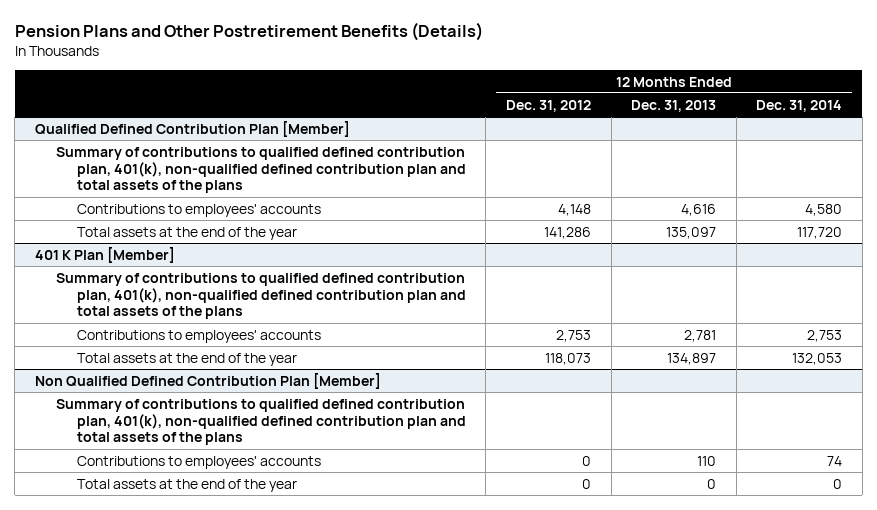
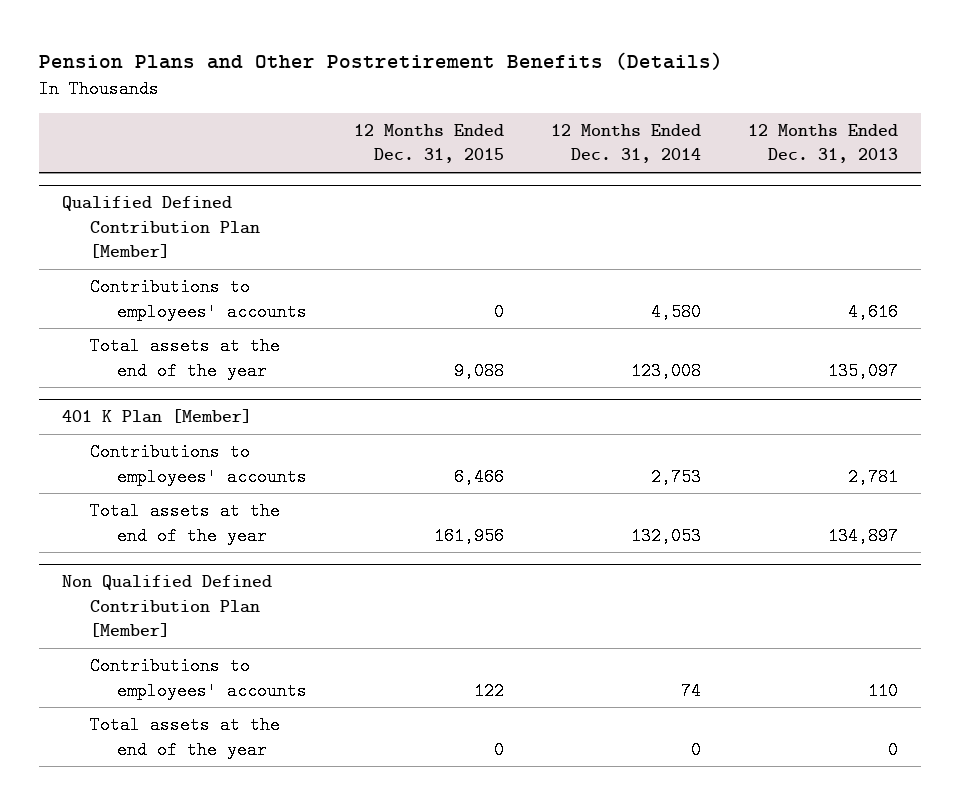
- | 12 Months Ended Dec. 31, 2012 | 12 Months Ended Dec. 31, 2013 | 12 Months Ended Dec. 31, 2014
+ | 12 Months Ended Dec. 31, 2015 | 12 Months Ended Dec. 31, 2014 | 12 Months Ended Dec. 31, 2013
@ Qualified Defined Contribution Plan [Member]
- Summary of contributions to qualified defined contribution plan, 401(k), non-qualified defined contribution plan and total assets of the plans
- Total assets at the end of the year | 141,286 | 135,097 | 117,720
+ Total assets at the end of the year | 9,088 | 123,008 | 135,097
@ 401 K Plan [Member]
- Summary of contributions to qualified defined contribution plan, 401(k), non-qualified defined contribution plan and total assets of the plans
@ Non Qualified Defined Contribution Plan [Member]
- Summary of contributions to qualified defined contribution plan, 401(k), non-qualified defined contribution plan and total assets of the plans

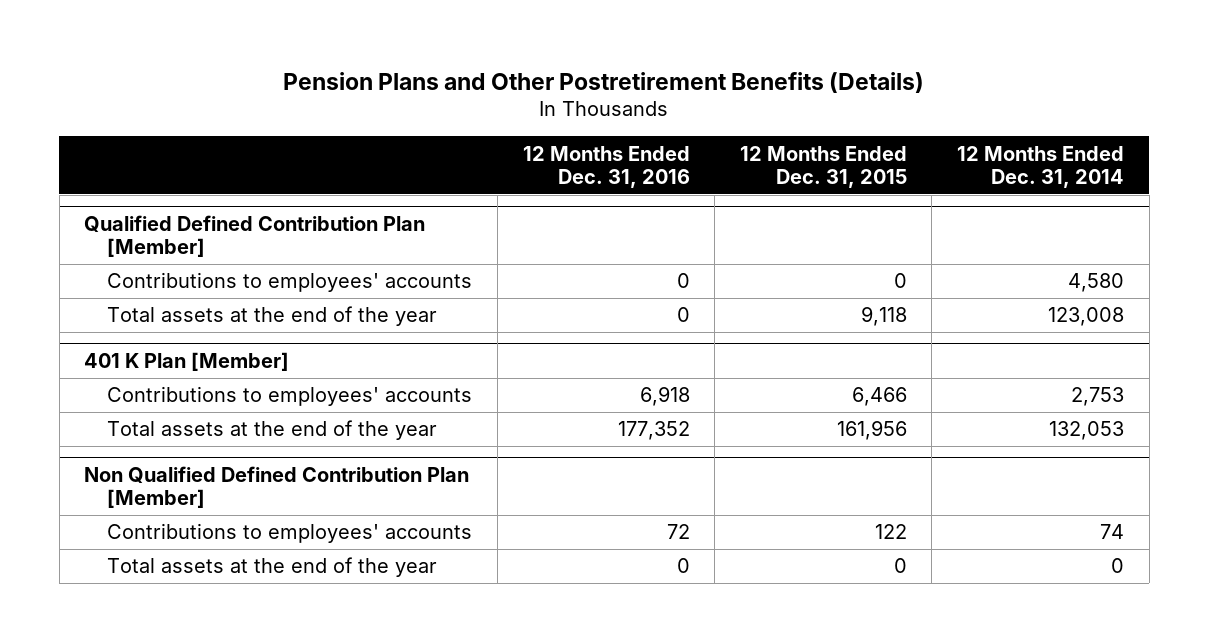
- | 12 Months Ended Dec. 31, 2015 | 12 Months Ended Dec. 31, 2014 | 12 Months Ended Dec. 31, 2013
+ | 12 Months Ended Dec. 31, 2016 | 12 Months Ended Dec. 31, 2015 | 12 Months Ended Dec. 31, 2014
@ Qualified Defined Contribution Plan [Member]
- Total assets at the end of the year | 9,088 | 123,008 | 135,097
+ Total assets at the end of the year | 0 | 9,118 | 123,008

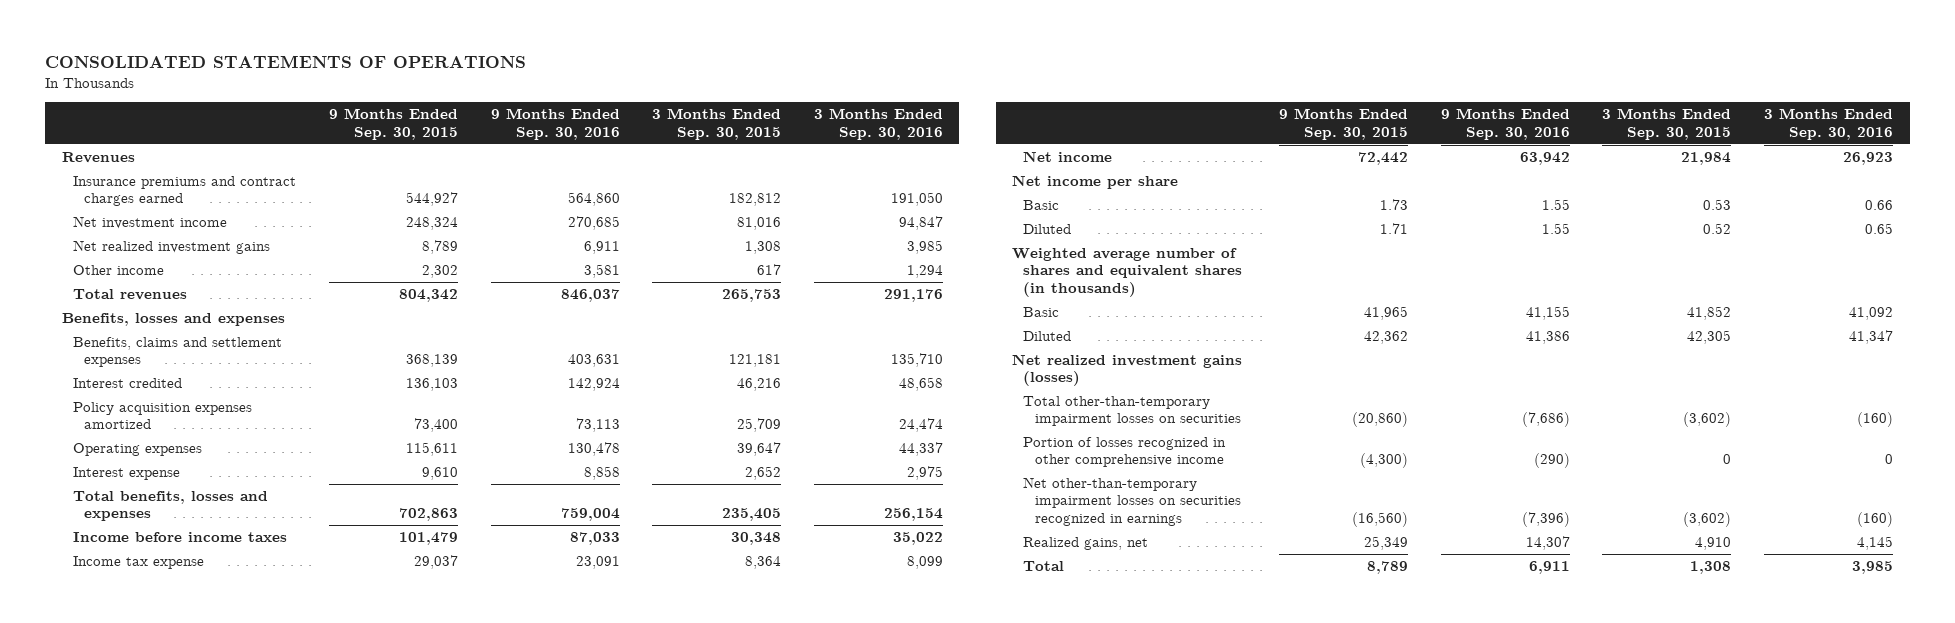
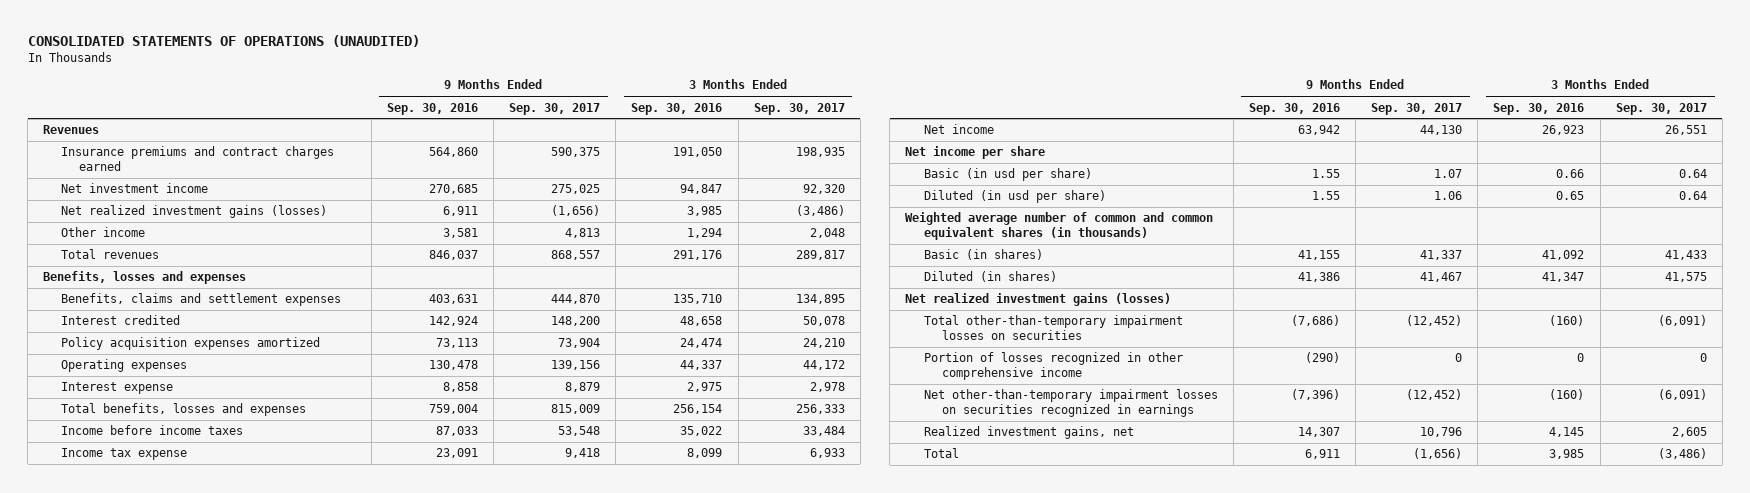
- CONSOLIDATED STATEMENTS OF OPERATIONS
+ CONSOLIDATED STATEMENTS OF OPERATIONS (UNAUDITED)
- | 9 Months Ended Sep. 30, 2015 | 9 Months Ended Sep. 30, 2016 | 3 Months Ended Sep. 30, 2015 | 3 Months Ended Sep. 30, 2016
+ | 9 Months Ended Sep. 30, 2016 | 9 Months Ended Sep. 30, 2017 | 3 Months Ended Sep. 30, 2016 | 3 Months Ended Sep. 30, 2017
- Net realized investment gains | 8,789 | 6,911 | 1,308 | 3,985
+ Net realized investment gains (losses) | 6,911 | (1,656) | 3,985 | (3,486)
- Basic | 1.73 | 1.55 | 0.53 | 0.66
- Diluted | 1.71 | 1.55 | 0.52 | 0.65
- Weighted average number of shares and equivalent shares (in thousands)
- Basic | 41,965 | 41,155 | 41,852 | 41,092
- Diluted | 42,362 | 41,386 | 42,305 | 41,347
+ Basic (in usd per share) | 1.55 | 1.07 | 0.66 | 0.64
+ Diluted (in usd per share) | 1.55 | 1.06 | 0.65 | 0.64
+ Weighted average number of common and common equivalent shares (in thousands)
+ Basic (in shares) | 41,155 | 41,337 | 41,092 | 41,433
+ Diluted (in shares) | 41,386 | 41,467 | 41,347 | 41,575
- Realized gains, net | 25,349 | 14,307 | 4,910 | 4,145
+ Realized investment gains, net | 14,307 | 10,796 | 4,145 | 2,605

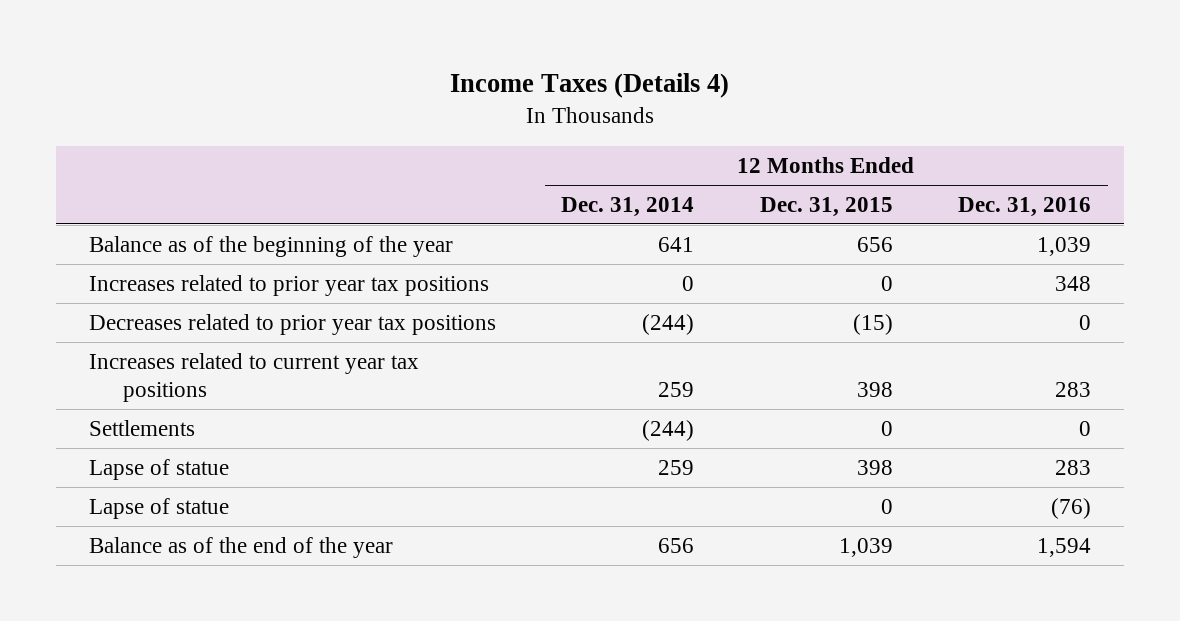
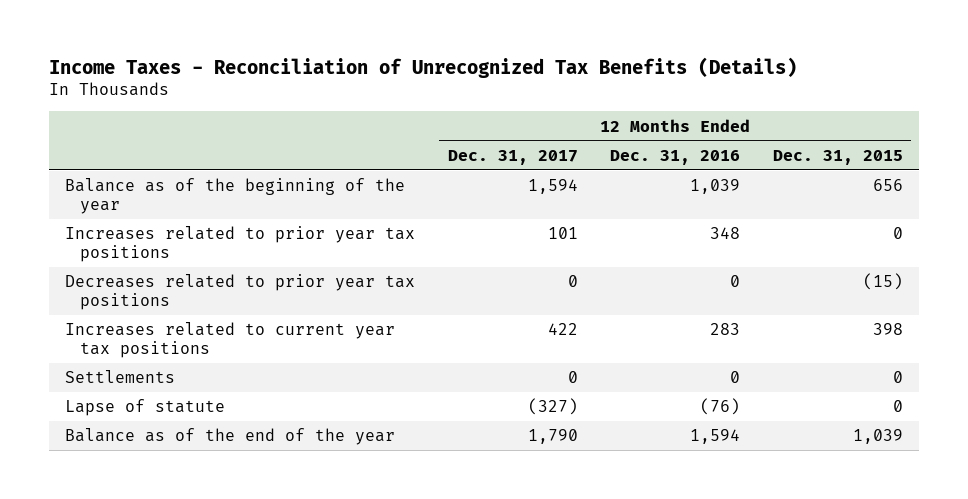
- Income Taxes (Details 4)
+ Income Taxes - Reconciliation of Unrecognized Tax Benefits (Details)
- | 12 Months Ended Dec. 31, 2014 | 12 Months Ended Dec. 31, 2015 | 12 Months Ended Dec. 31, 2016
+ | 12 Months Ended Dec. 31, 2017 | 12 Months Ended Dec. 31, 2016 | 12 Months Ended Dec. 31, 2015
- Lapse of statue | 259 | 398 | 283
- Lapse of statue | | 0 | (76)
+ Lapse of statute | (327) | (76) | 0

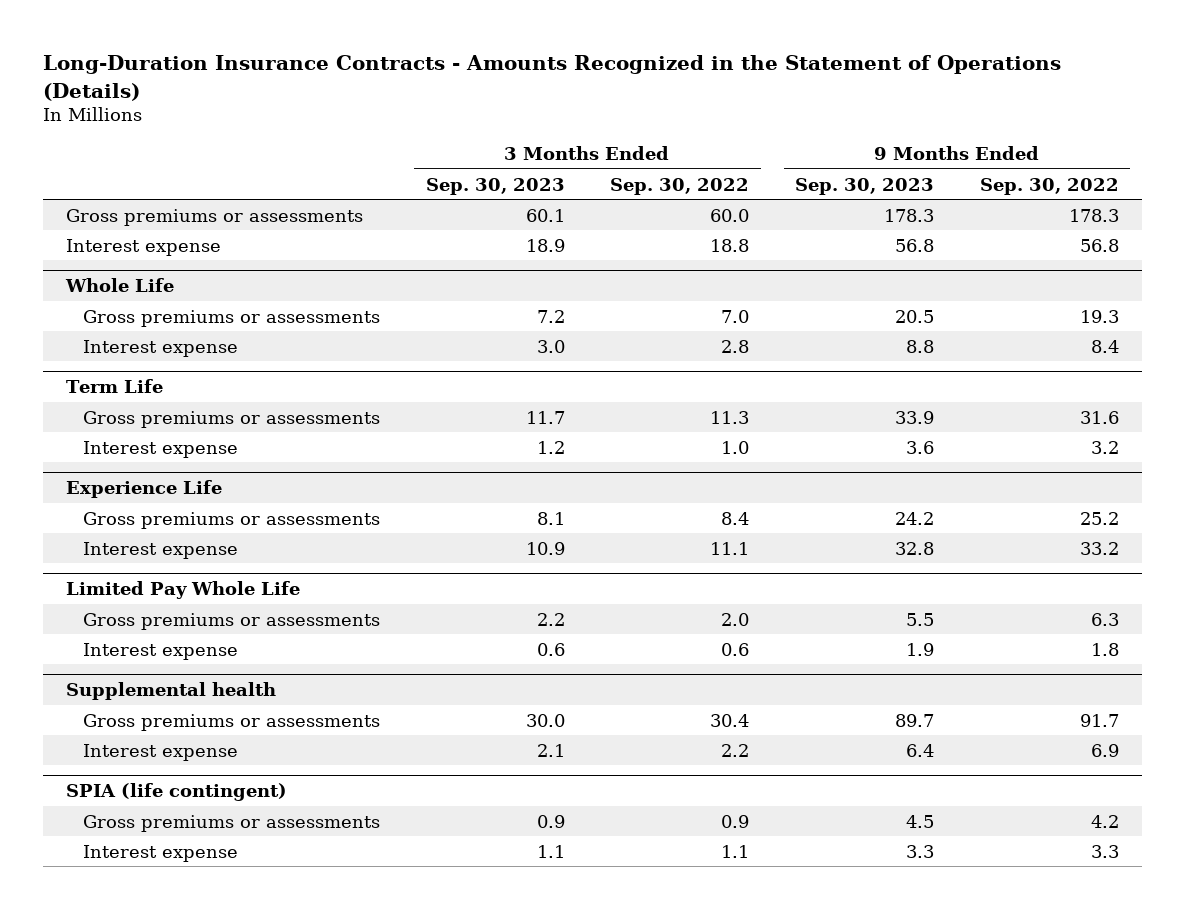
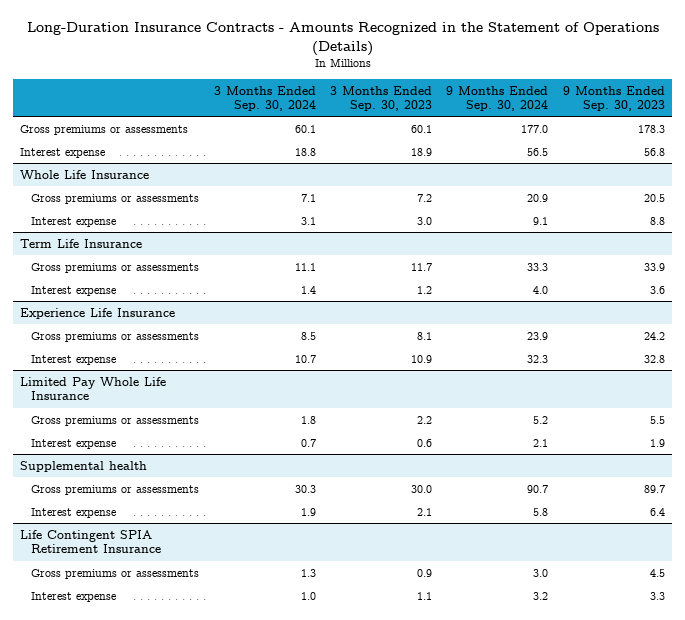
- | 3 Months Ended Sep. 30, 2023 | 3 Months Ended Sep. 30, 2022 | 9 Months Ended Sep. 30, 2023 | 9 Months Ended Sep. 30, 2022
+ | 3 Months Ended Sep. 30, 2024 | 3 Months Ended Sep. 30, 2023 | 9 Months Ended Sep. 30, 2024 | 9 Months Ended Sep. 30, 2023
- Whole Life
+ Whole Life Insurance
- Term Life
+ Term Life Insurance
- Experience Life
+ Experience Life Insurance
- Limited Pay Whole Life
+ Limited Pay Whole Life Insurance
- SPIA (life contingent)
+ Life Contingent SPIA Retirement Insurance

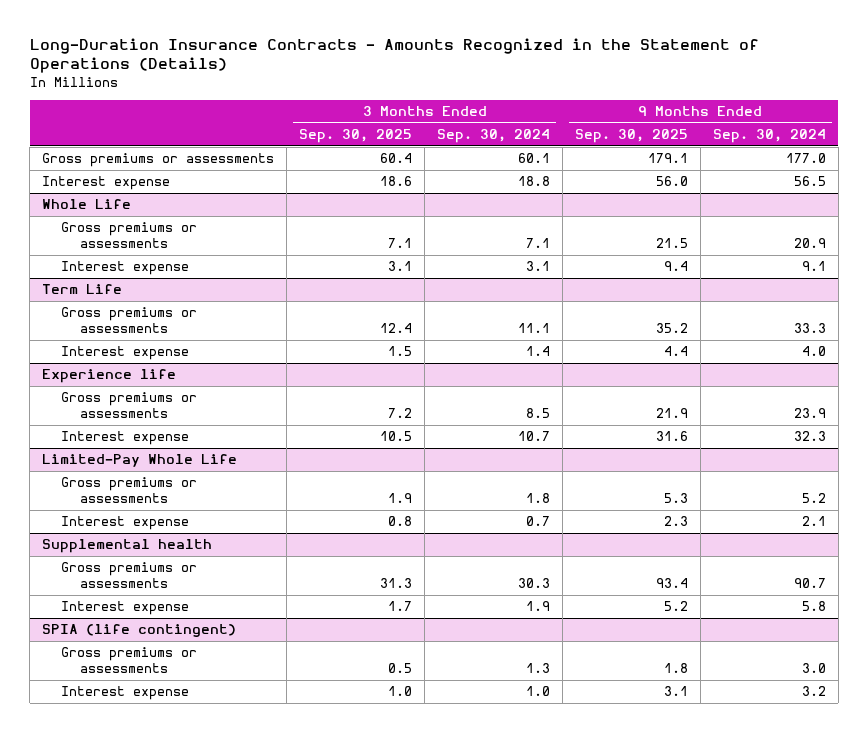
- | 3 Months Ended Sep. 30, 2024 | 3 Months Ended Sep. 30, 2023 | 9 Months Ended Sep. 30, 2024 | 9 Months Ended Sep. 30, 2023
+ | 3 Months Ended Sep. 30, 2025 | 3 Months Ended Sep. 30, 2024 | 9 Months Ended Sep. 30, 2025 | 9 Months Ended Sep. 30, 2024
- Whole Life Insurance
+ Whole Life
- Term Life Insurance
+ Term Life
- Experience Life Insurance
+ Experience life
- Limited Pay Whole Life Insurance
+ Limited-Pay Whole Life
- Life Contingent SPIA Retirement Insurance
+ SPIA (life contingent)

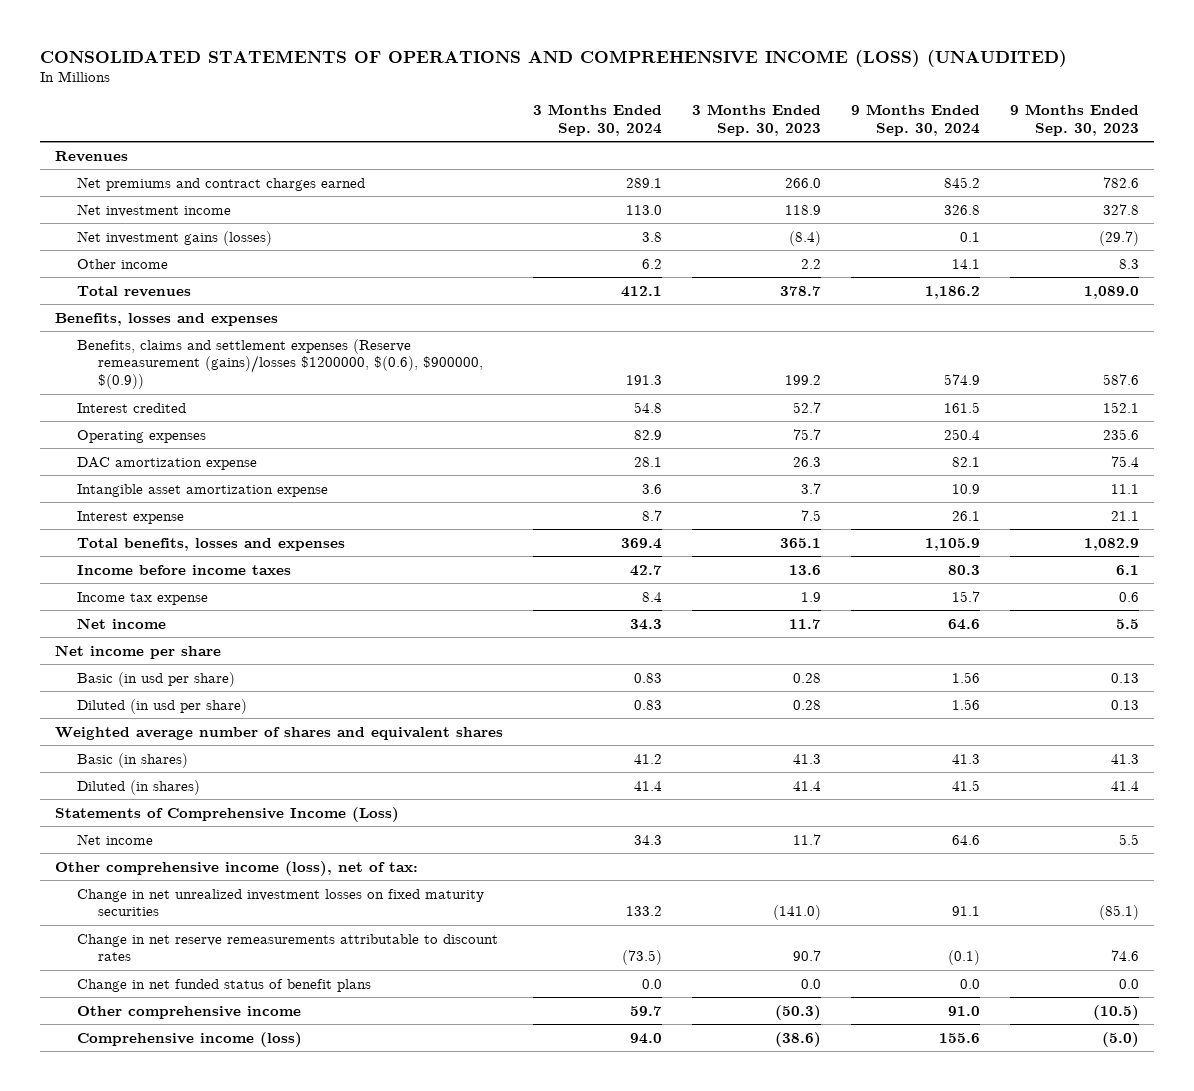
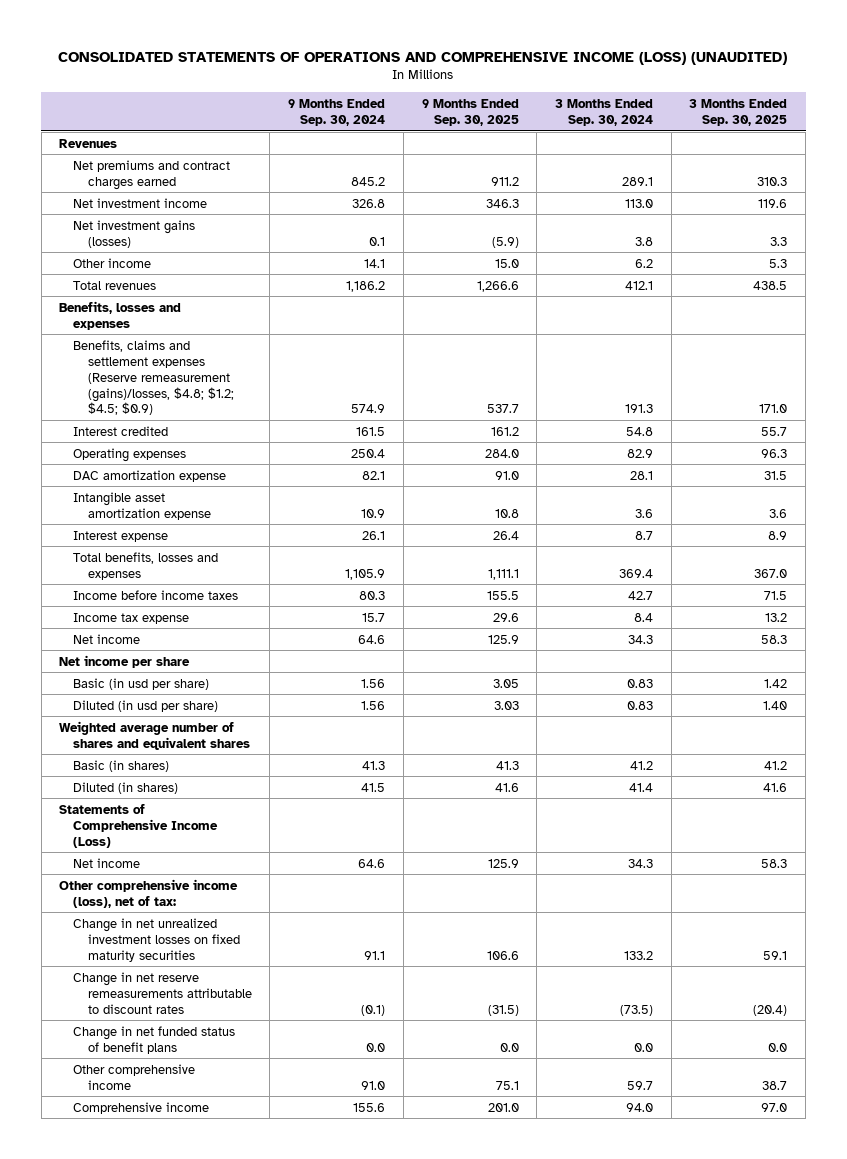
- | 3 Months Ended Sep. 30, 2024 | 3 Months Ended Sep. 30, 2023 | 9 Months Ended Sep. 30, 2024 | 9 Months Ended Sep. 30, 2023
+ | 9 Months Ended Sep. 30, 2024 | 9 Months Ended Sep. 30, 2025 | 3 Months Ended Sep. 30, 2024 | 3 Months Ended Sep. 30, 2025
- Benefits, claims and settlement expenses (Reserve remeasurement (gains)/losses $1200000, $(0.6), $900000, $(0.9)) | 191.3 | 199.2 | 574.9 | 587.6
+ Benefits, claims and settlement expenses (Reserve remeasurement (gains)/losses, $4.8; $1.2; $4.5; $0.9) | 574.9 | 537.7 | 191.3 | 171.0
- Comprehensive income (loss) | 94.0 | (38.6) | 155.6 | (5.0)
+ Comprehensive income | 155.6 | 201.0 | 94.0 | 97.0

